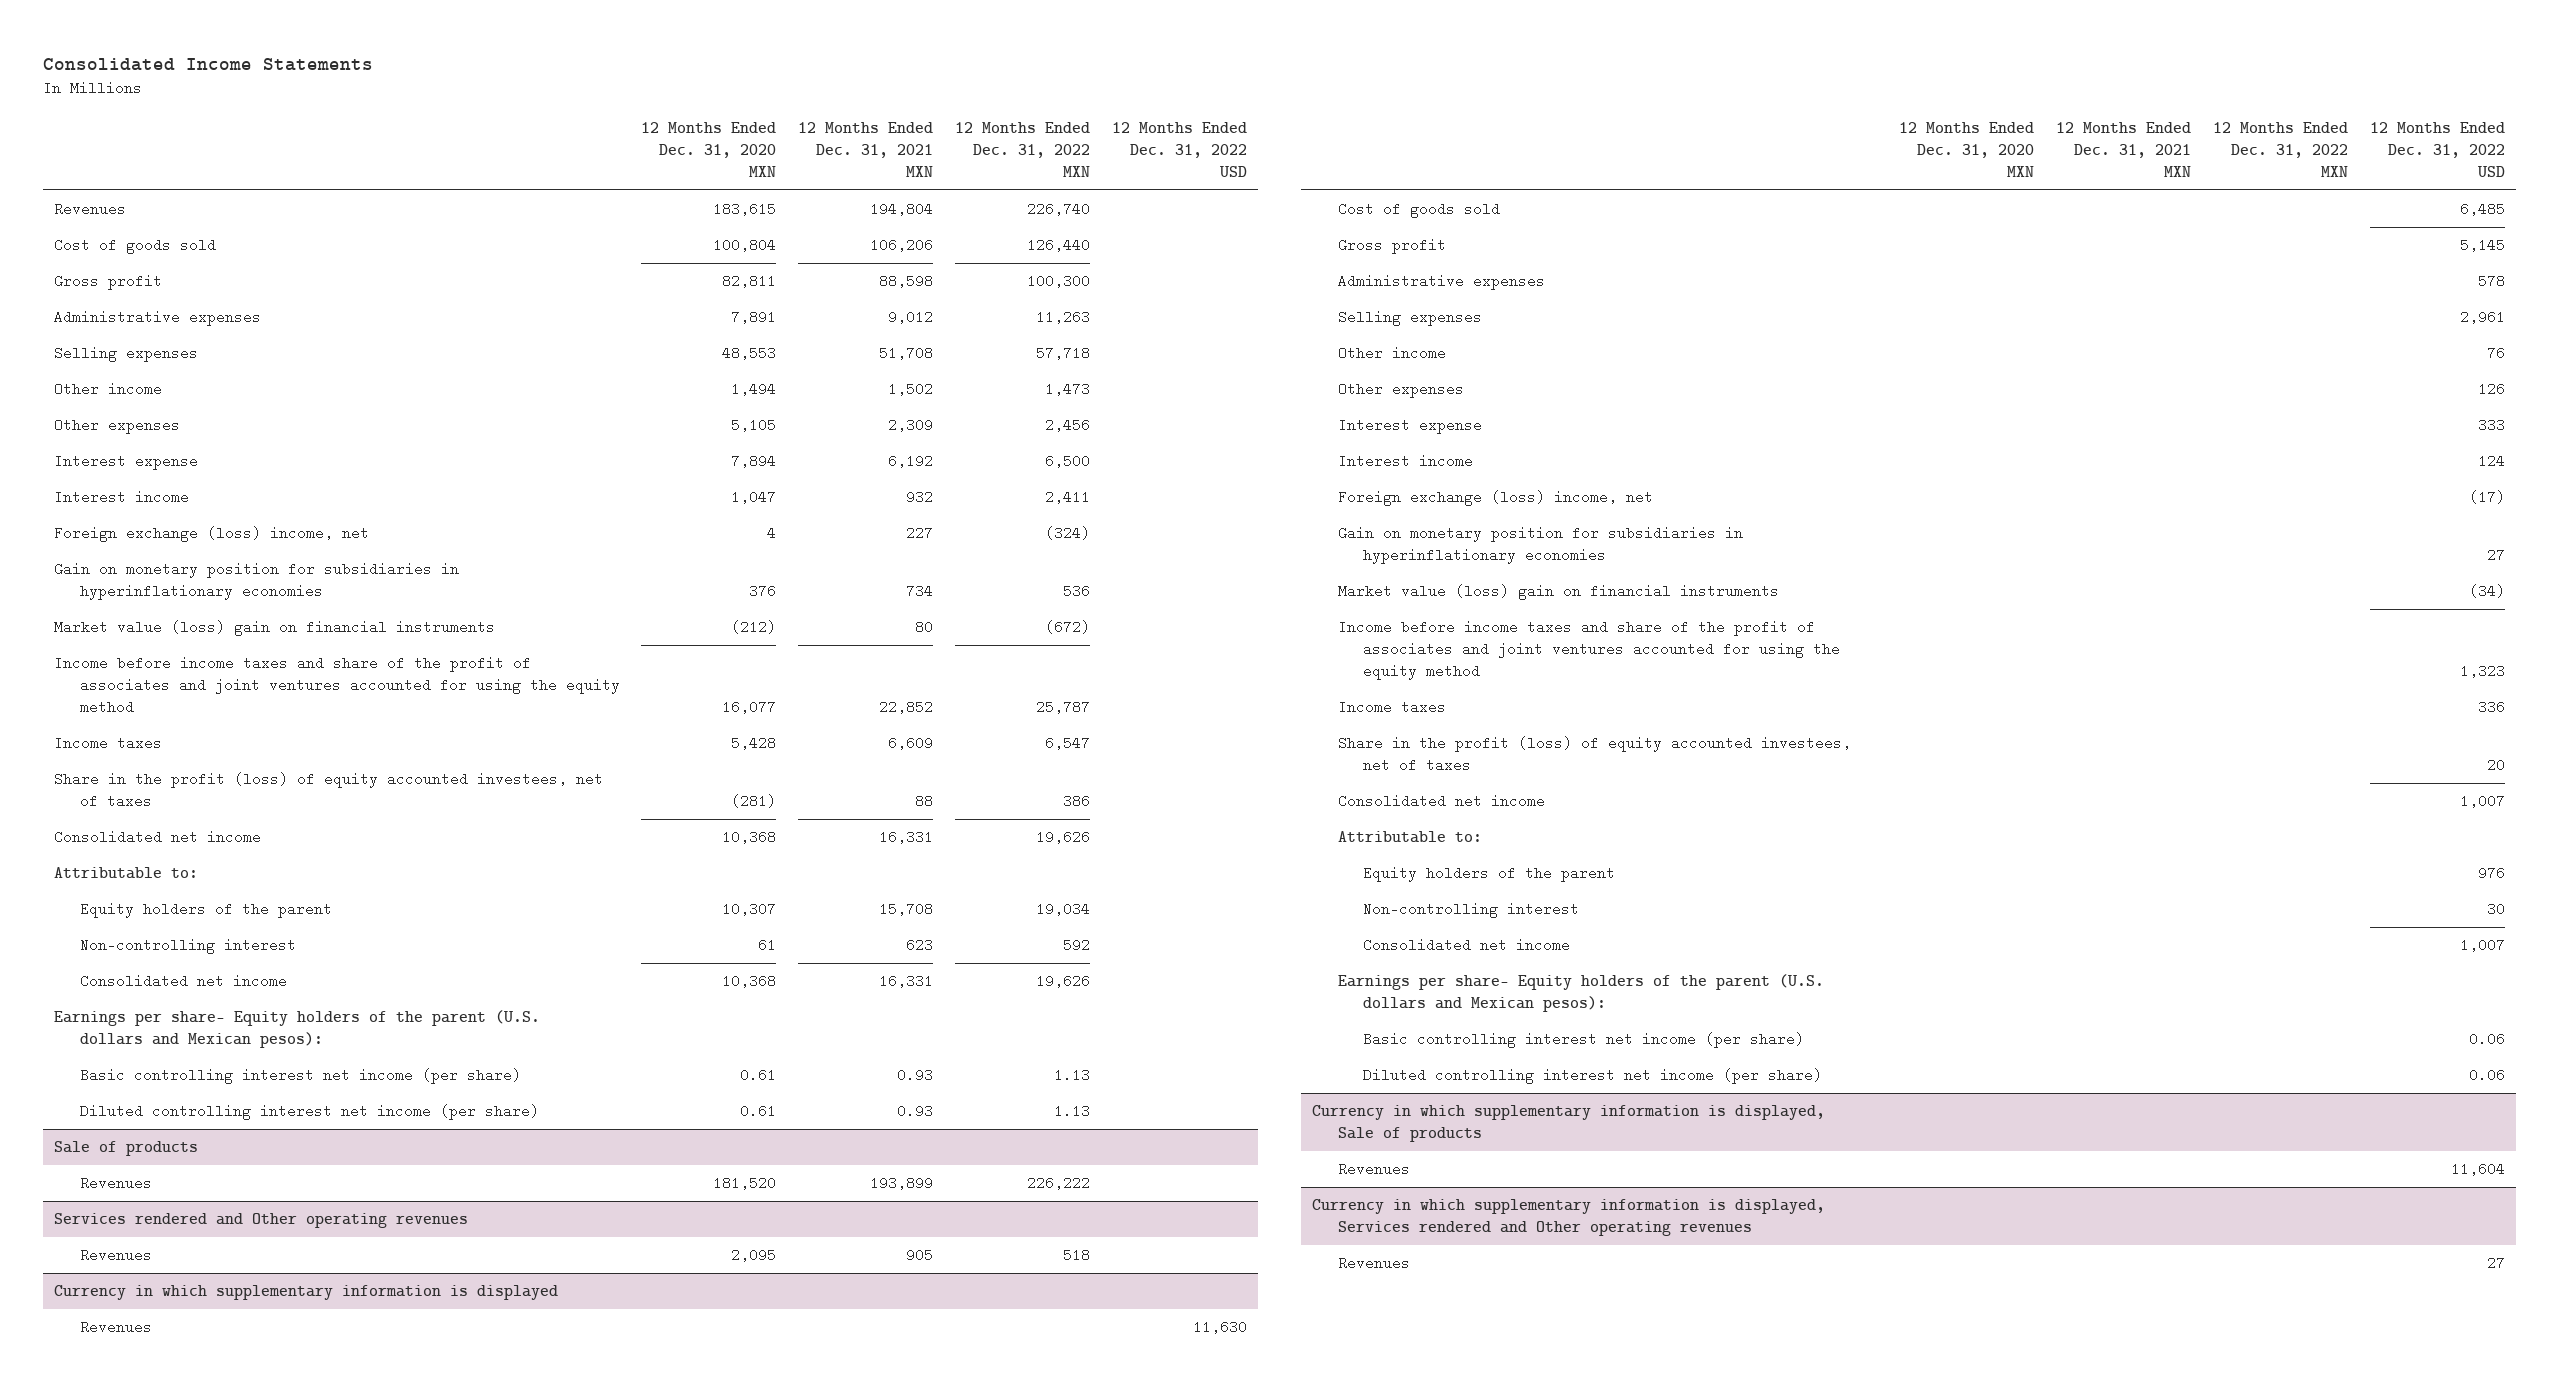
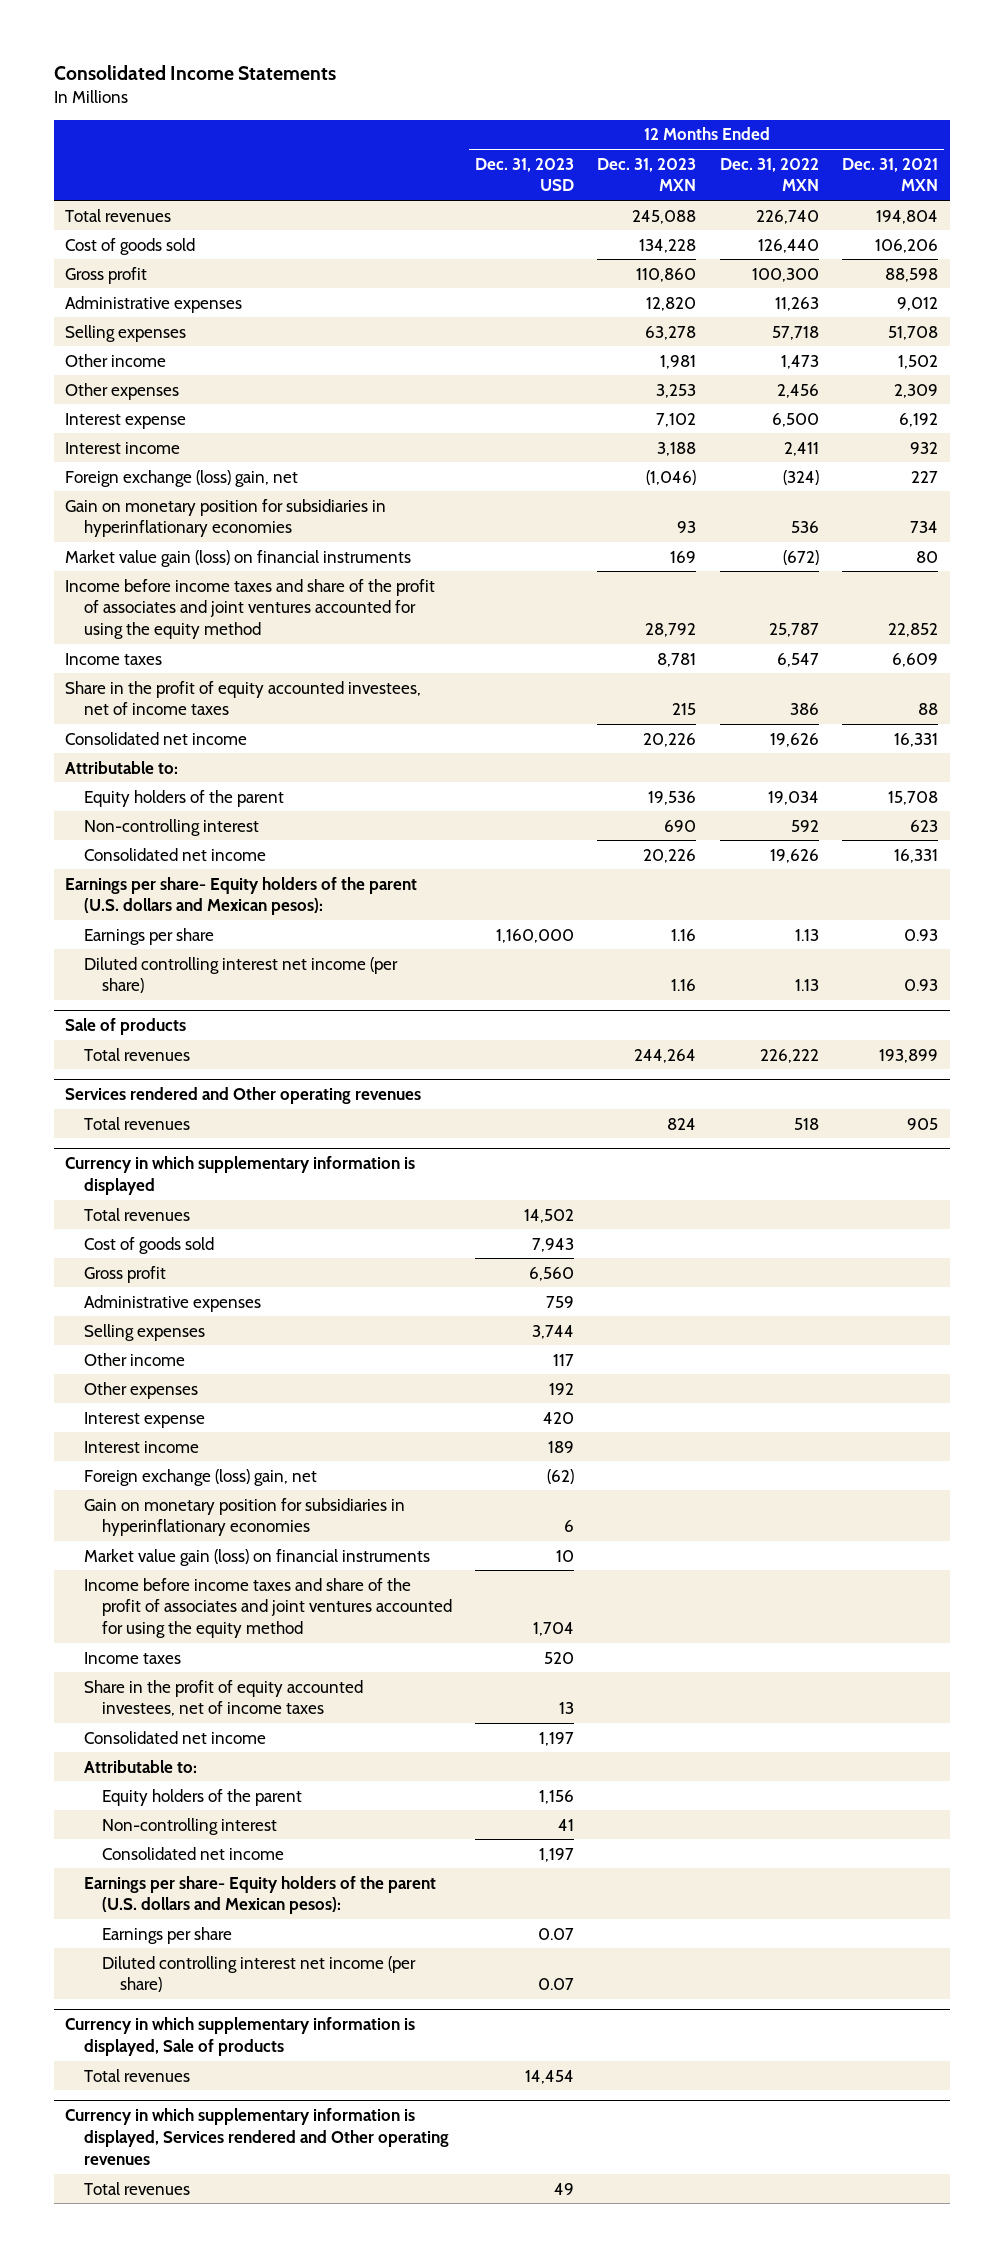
- | 12 Months Ended Dec. 31, 2020 MXN | 12 Months Ended Dec. 31, 2021 MXN | 12 Months Ended Dec. 31, 2022 MXN | 12 Months Ended Dec. 31, 2022 USD
+ | 12 Months Ended Dec. 31, 2023 USD | 12 Months Ended Dec. 31, 2023 MXN | 12 Months Ended Dec. 31, 2022 MXN | 12 Months Ended Dec. 31, 2021 MXN
- Revenues | 183,615 | 194,804 | 226,740 |
+ Total revenues | | 245,088 | 226,740 | 194,804
- Foreign exchange (loss) income, net | 4 | 227 | (324) |
+ Foreign exchange (loss) gain, net | | (1,046) | (324) | 227
- Market value (loss) gain on financial instruments | (212) | 80 | (672) |
+ Market value gain (loss) on financial instruments | | 169 | (672) | 80
- Share in the profit (loss) of equity accounted investees, net of taxes | (281) | 88 | 386 |
+ Share in the profit of equity accounted investees, net of income taxes | | 215 | 386 | 88
- Basic controlling interest net income (per share) | 0.61 | 0.93 | 1.13 |
+ Earnings per share | 1,160,000 | 1.16 | 1.13 | 0.93
@ Sale of products
- Revenues | 181,520 | 193,899 | 226,222 |
+ Total revenues | | 244,264 | 226,222 | 193,899
@ Services rendered and Other operating revenues
- Revenues | 2,095 | 905 | 518 |
+ Total revenues | | 824 | 518 | 905
@ Currency in which supplementary information is displayed
- Revenues | | | | 11,630
+ Total revenues | 14,502 | | |
- Foreign exchange (loss) income, net | | | | (17)
+ Foreign exchange (loss) gain, net | (62) | | |
- Market value (loss) gain on financial instruments | | | | (34)
+ Market value gain (loss) on financial instruments | 10 | | |
- Share in the profit (loss) of equity accounted investees, net of taxes | | | | 20
+ Share in the profit of equity accounted investees, net of income taxes | 13 | | |
- Basic controlling interest net income (per share) | | | | 0.06
+ Earnings per share | 0.07 | | |
@ Currency in which supplementary information is displayed, Sale of products
- Revenues | | | | 11,604
+ Total revenues | 14,454 | | |
@ Currency in which supplementary information is displayed, Services rendered and Other operating revenues
- Revenues | | | | 27
+ Total revenues | 49 | | |

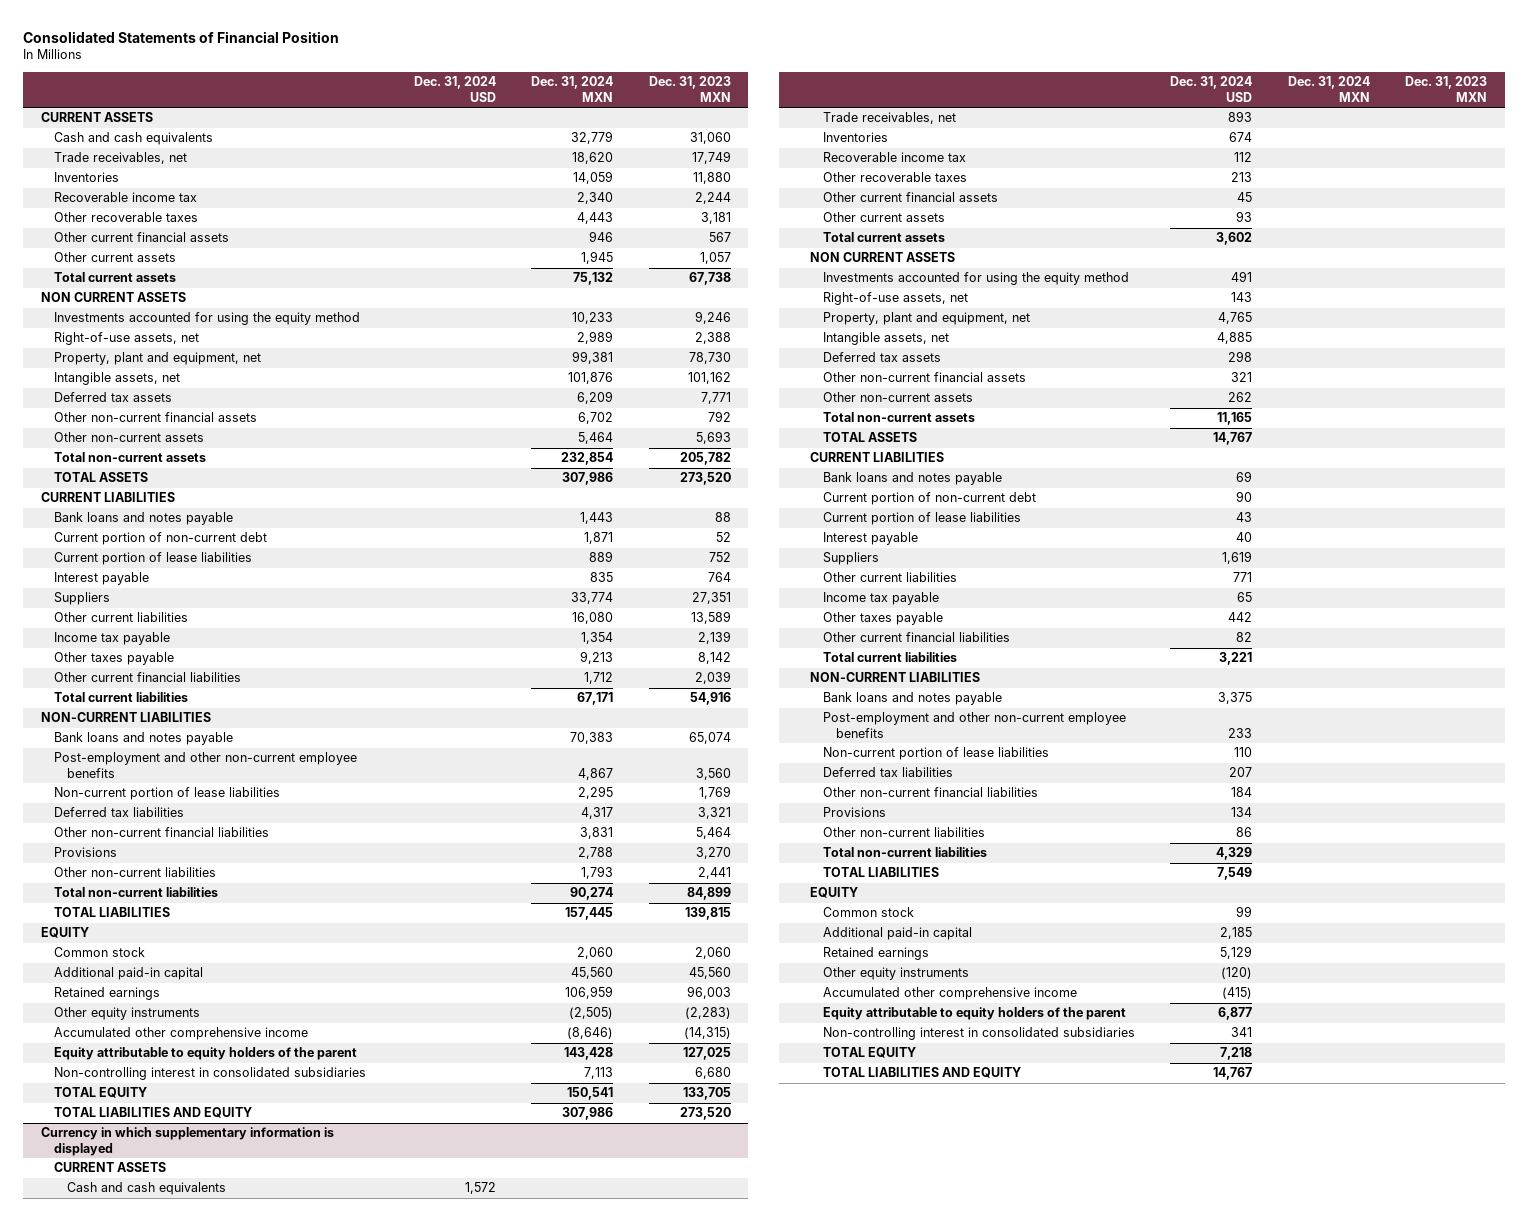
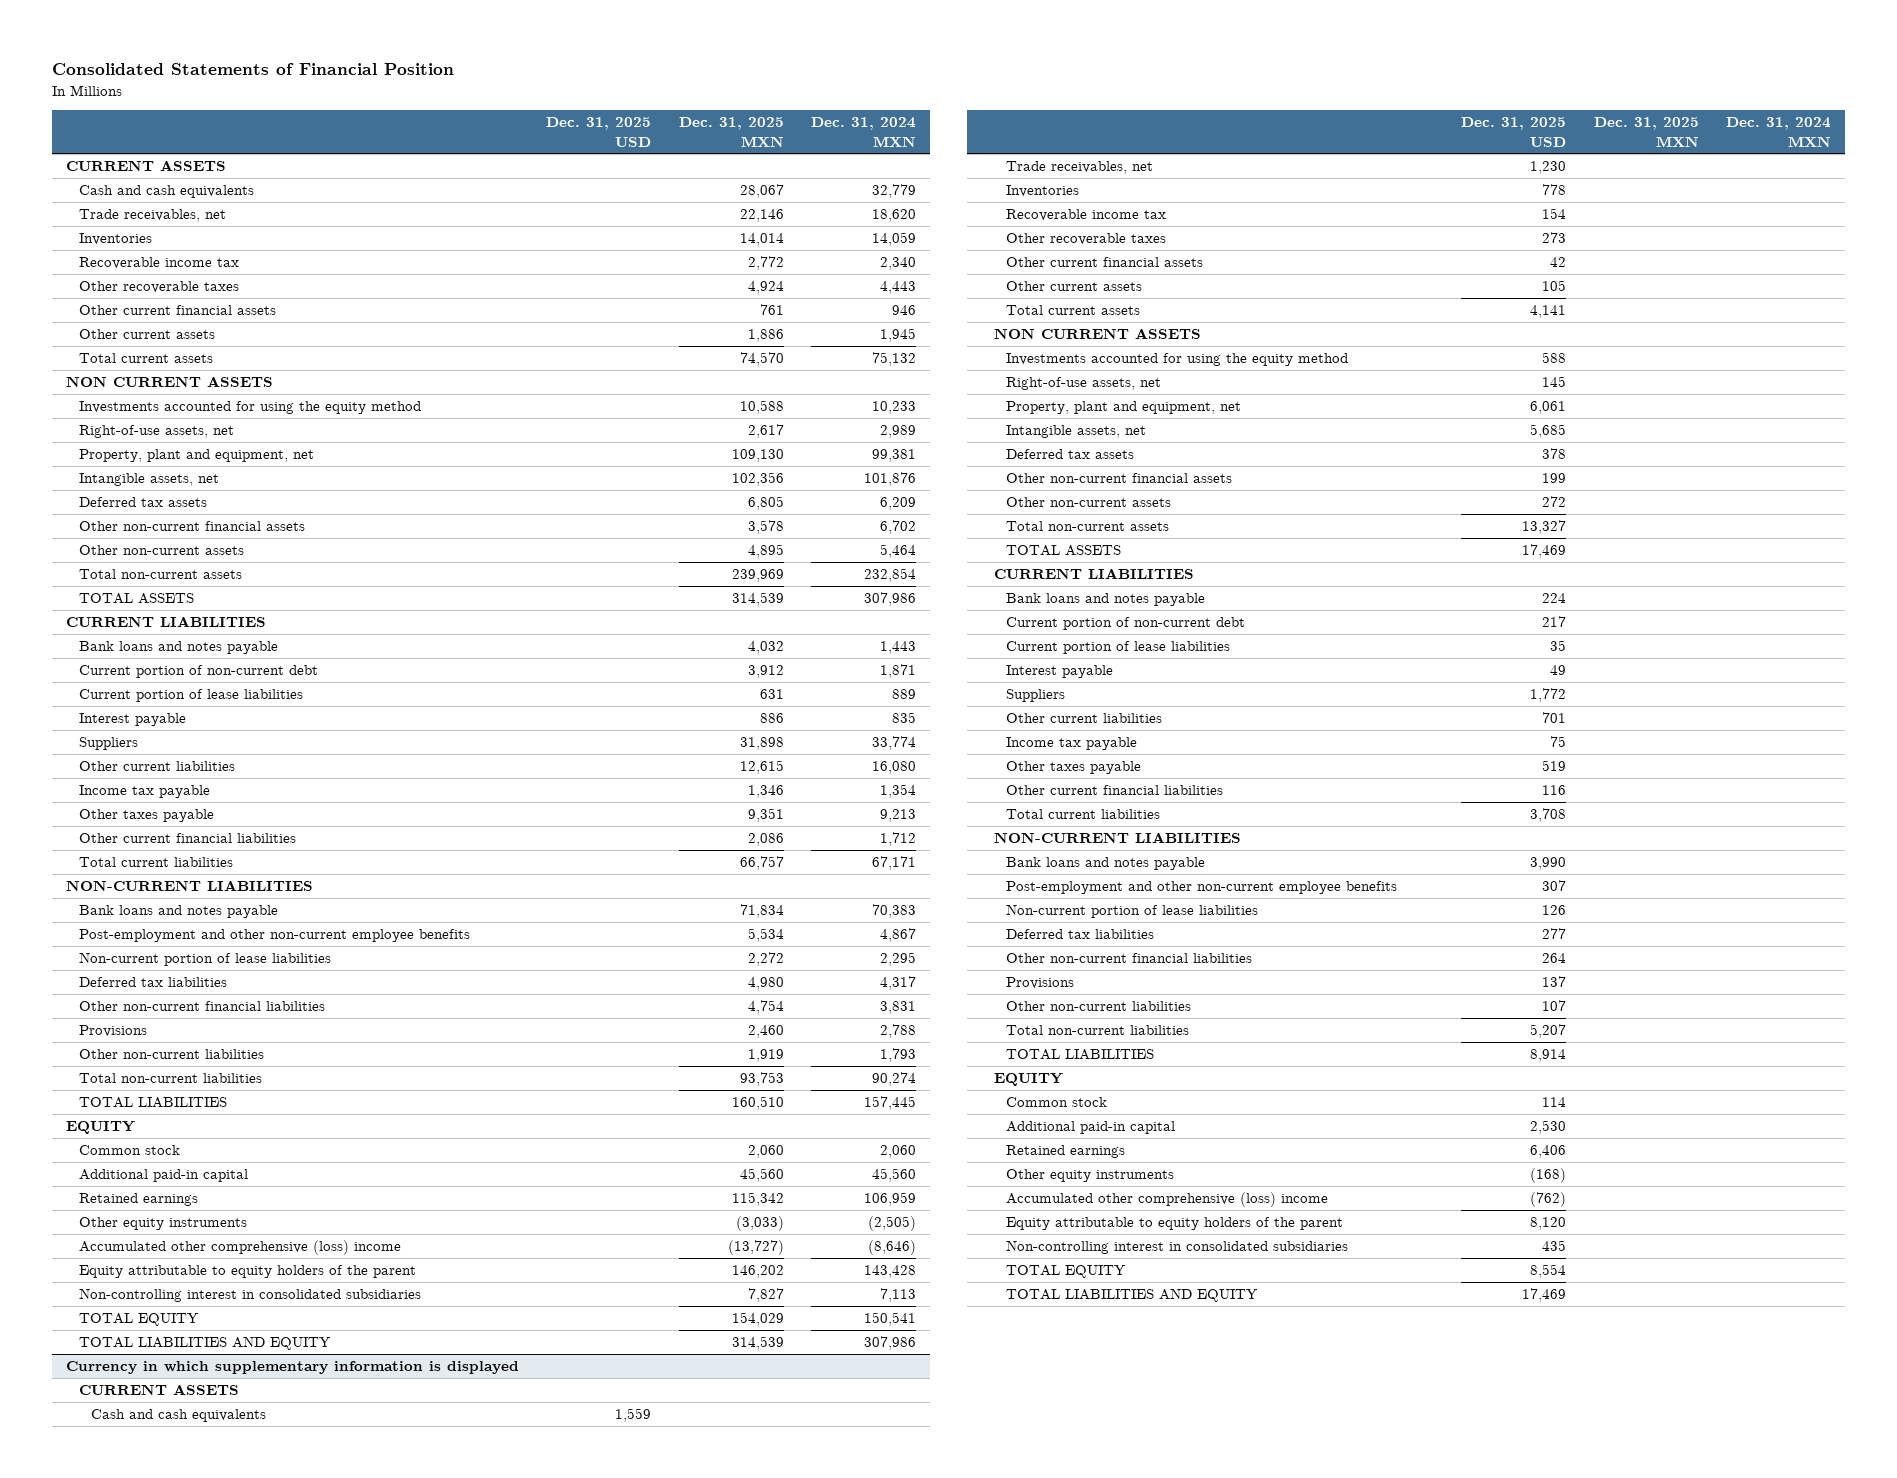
- | Dec. 31, 2024 USD | Dec. 31, 2024 MXN | Dec. 31, 2023 MXN
+ | Dec. 31, 2025 USD | Dec. 31, 2025 MXN | Dec. 31, 2024 MXN
- Accumulated other comprehensive income | | (8,646) | (14,315)
+ Accumulated other comprehensive (loss) income | | (13,727) | (8,646)
@ Currency in which supplementary information is displayed
- Accumulated other comprehensive income | (415) | |
+ Accumulated other comprehensive (loss) income | (762) | |

